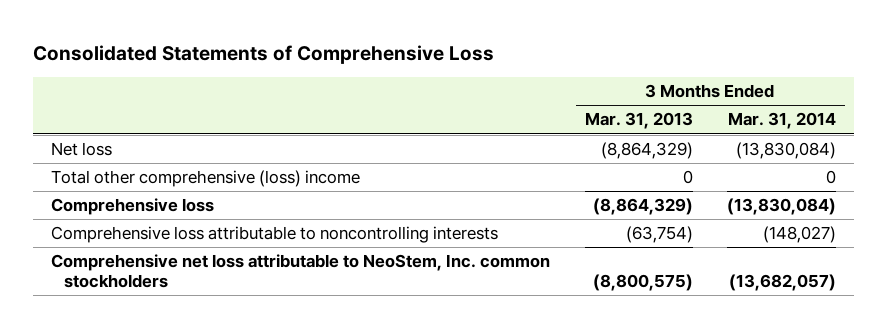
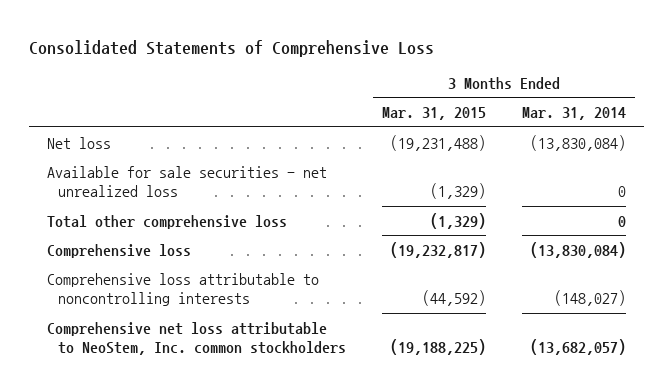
- | 3 Months Ended Mar. 31, 2013 | 3 Months Ended Mar. 31, 2014
+ | 3 Months Ended Mar. 31, 2015 | 3 Months Ended Mar. 31, 2014
- Total other comprehensive (loss) income | 0 | 0
+ Available for sale securities - net unrealized loss | (1,329) | 0
+ Total other comprehensive loss | (1,329) | 0

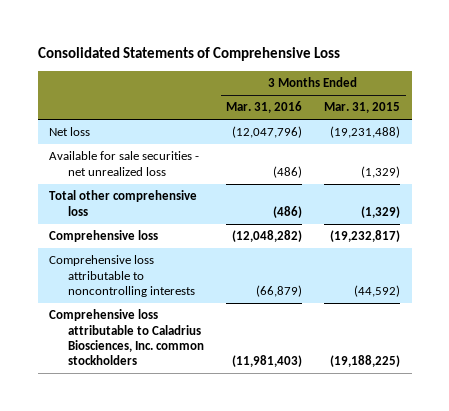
- | 3 Months Ended Mar. 31, 2015 | 3 Months Ended Mar. 31, 2014
+ | 3 Months Ended Mar. 31, 2016 | 3 Months Ended Mar. 31, 2015
- Comprehensive net loss attributable to NeoStem, Inc. common stockholders | (19,188,225) | (13,682,057)
+ Comprehensive loss attributable to Caladrius Biosciences, Inc. common stockholders | (11,981,403) | (19,188,225)

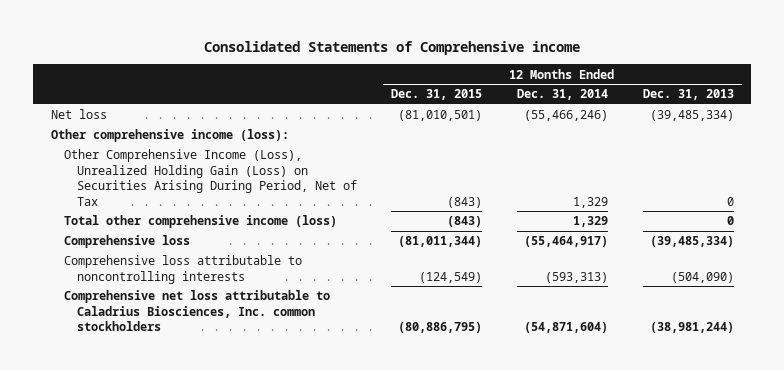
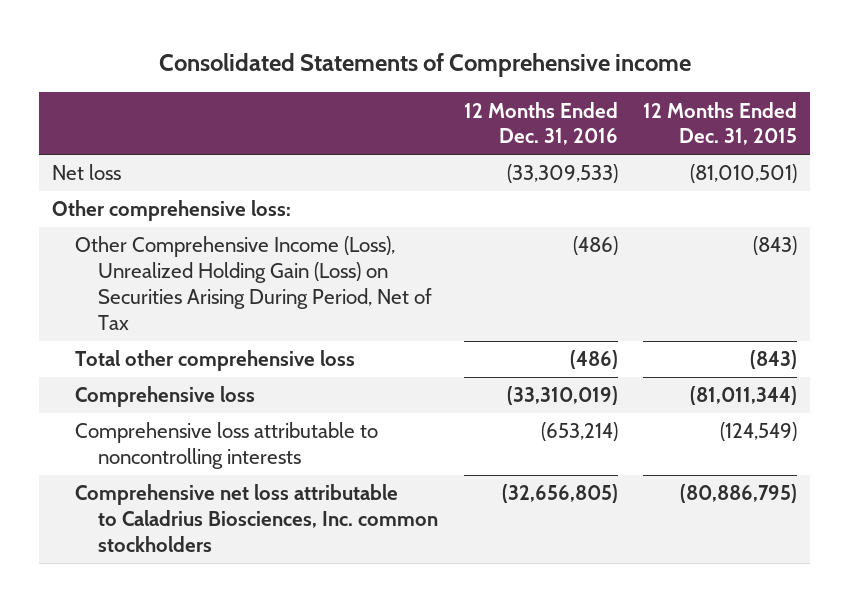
- | 12 Months Ended Dec. 31, 2015 | 12 Months Ended Dec. 31, 2014 | 12 Months Ended Dec. 31, 2013
+ | 12 Months Ended Dec. 31, 2016 | 12 Months Ended Dec. 31, 2015
- Other comprehensive income (loss):
+ Other comprehensive loss:
- Total other comprehensive income (loss) | (843) | 1,329 | 0
+ Total other comprehensive loss | (486) | (843)

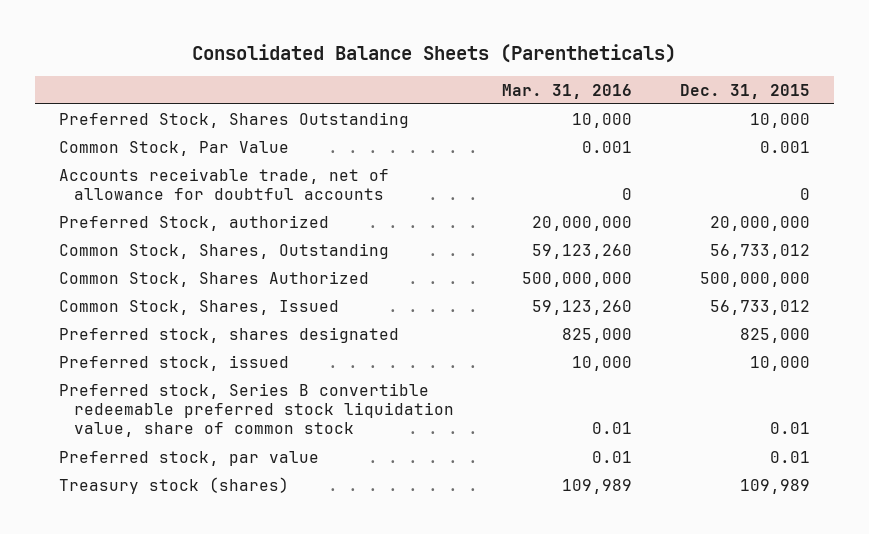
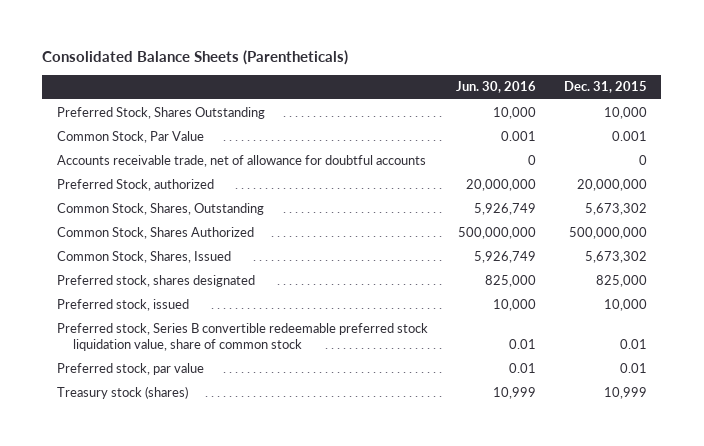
- | Mar. 31, 2016 | Dec. 31, 2015
+ | Jun. 30, 2016 | Dec. 31, 2015
- Common Stock, Shares, Outstanding | 59,123,260 | 56,733,012
+ Common Stock, Shares, Outstanding | 5,926,749 | 5,673,302
- Common Stock, Shares, Issued | 59,123,260 | 56,733,012
+ Common Stock, Shares, Issued | 5,926,749 | 5,673,302
- Treasury stock (shares) | 109,989 | 109,989
+ Treasury stock (shares) | 10,999 | 10,999

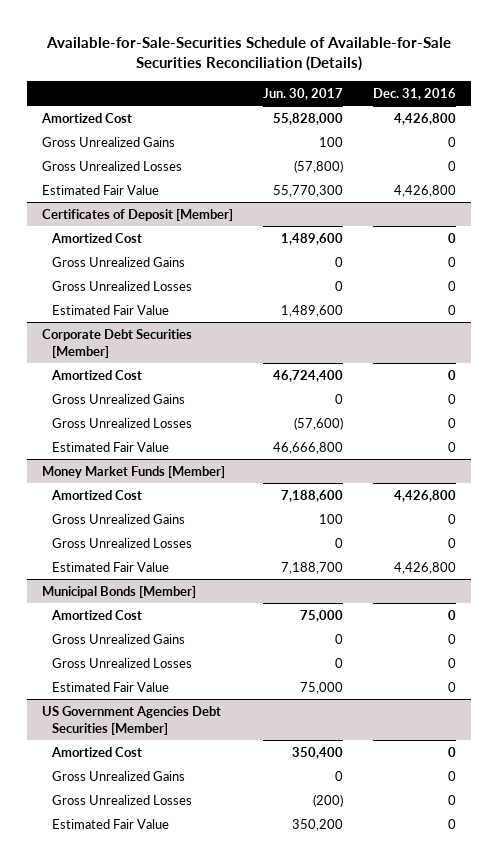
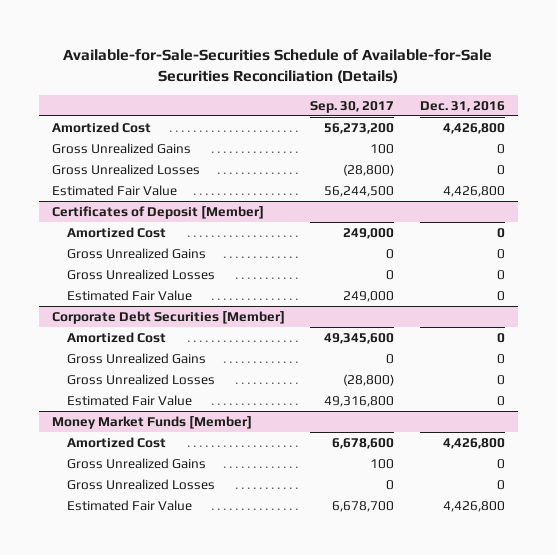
- | Jun. 30, 2017 | Dec. 31, 2016
+ | Sep. 30, 2017 | Dec. 31, 2016
- Municipal Bonds [Member]
- Amortized Cost | 75,000 | 0
- Gross Unrealized Gains | 0 | 0
- Gross Unrealized Losses | 0 | 0
- Estimated Fair Value | 75,000 | 0
- US Government Agencies Debt Securities [Member]
- Amortized Cost | 350,400 | 0
- Gross Unrealized Gains | 0 | 0
- Gross Unrealized Losses | (200) | 0
- Estimated Fair Value | 350,200 | 0

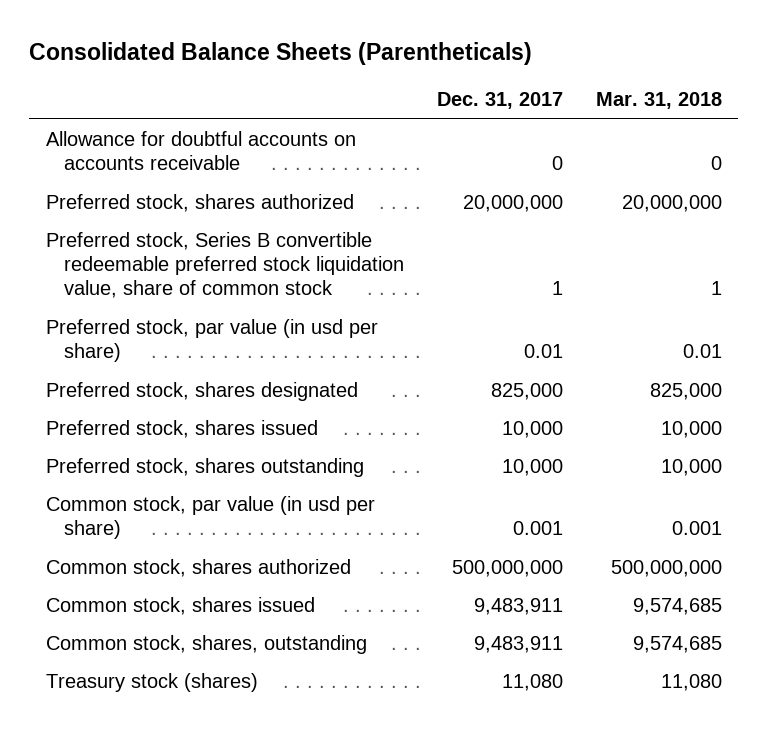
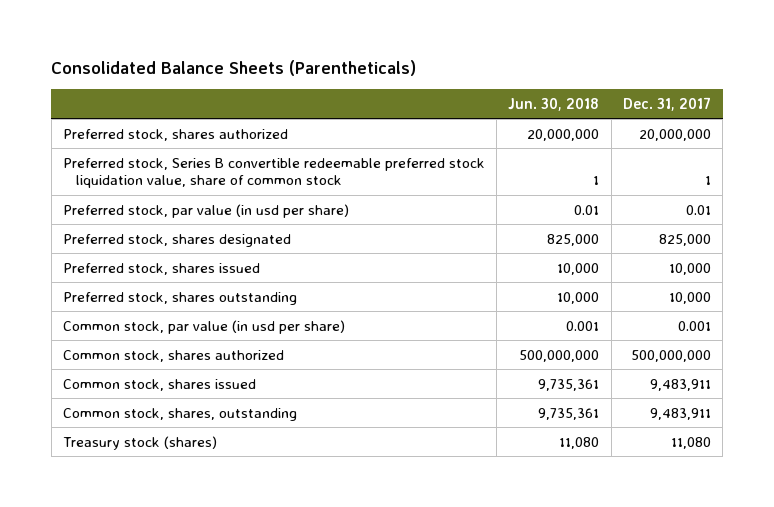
- | Dec. 31, 2017 | Mar. 31, 2018
+ | Jun. 30, 2018 | Dec. 31, 2017
- Allowance for doubtful accounts on accounts receivable | 0 | 0

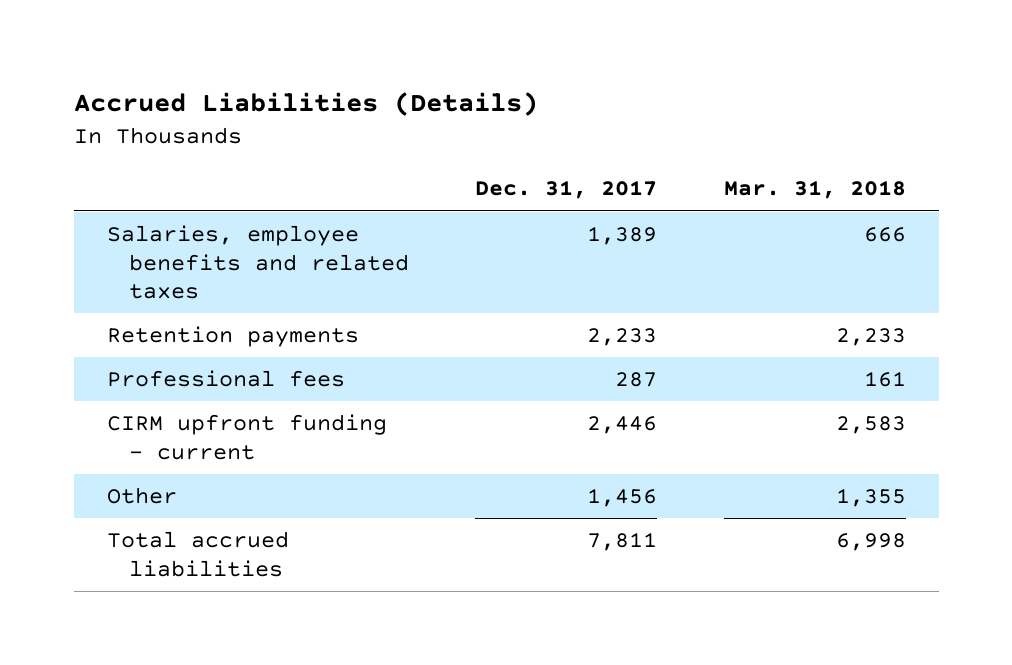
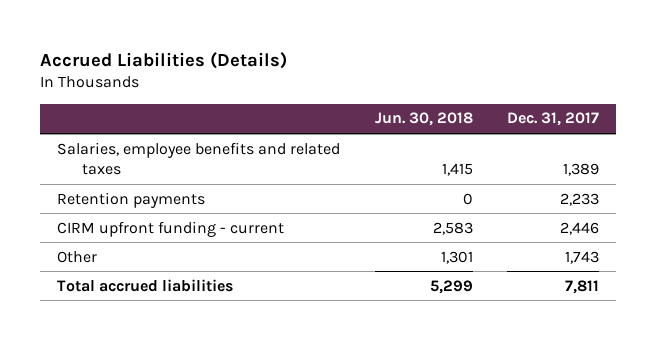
- | Dec. 31, 2017 | Mar. 31, 2018
+ | Jun. 30, 2018 | Dec. 31, 2017
- Professional fees | 287 | 161
- Other | 1,456 | 1,355
+ Other | 1,301 | 1,743

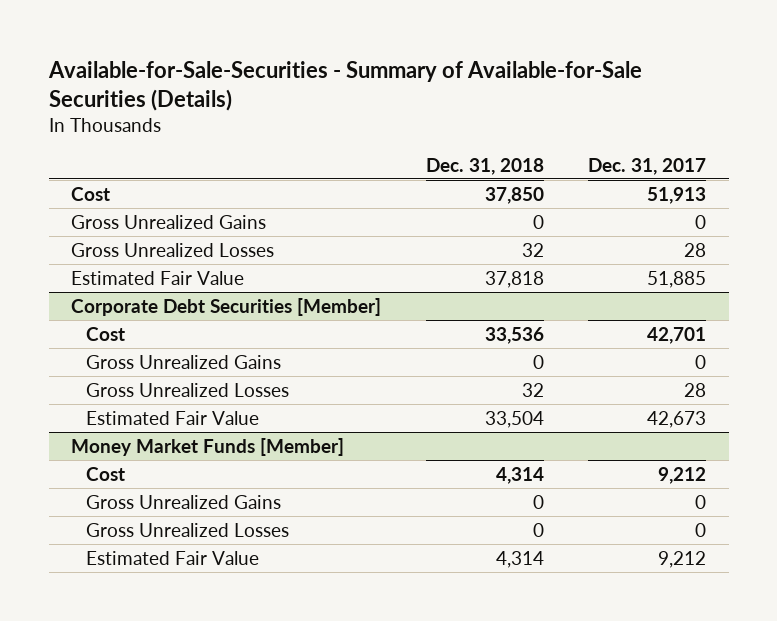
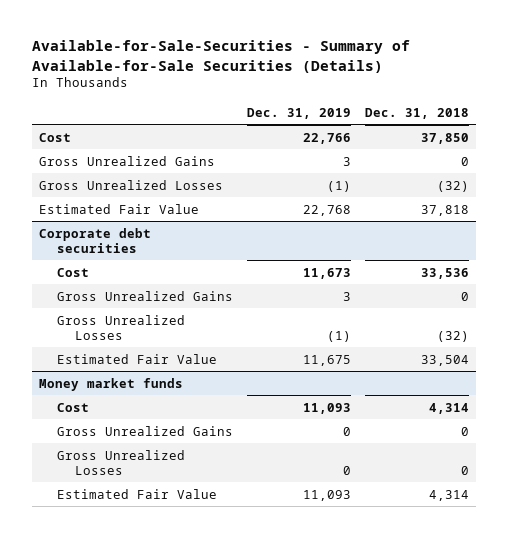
- | Dec. 31, 2018 | Dec. 31, 2017
+ | Dec. 31, 2019 | Dec. 31, 2018
- Gross Unrealized Losses | 32 | 28
+ Gross Unrealized Losses | (1) | (32)
- Corporate Debt Securities [Member]
+ Corporate debt securities
- Gross Unrealized Losses | 32 | 28
+ Gross Unrealized Losses | (1) | (32)
- Money Market Funds [Member]
+ Money market funds

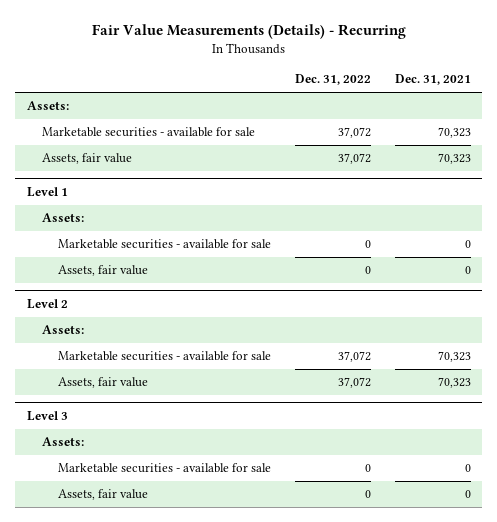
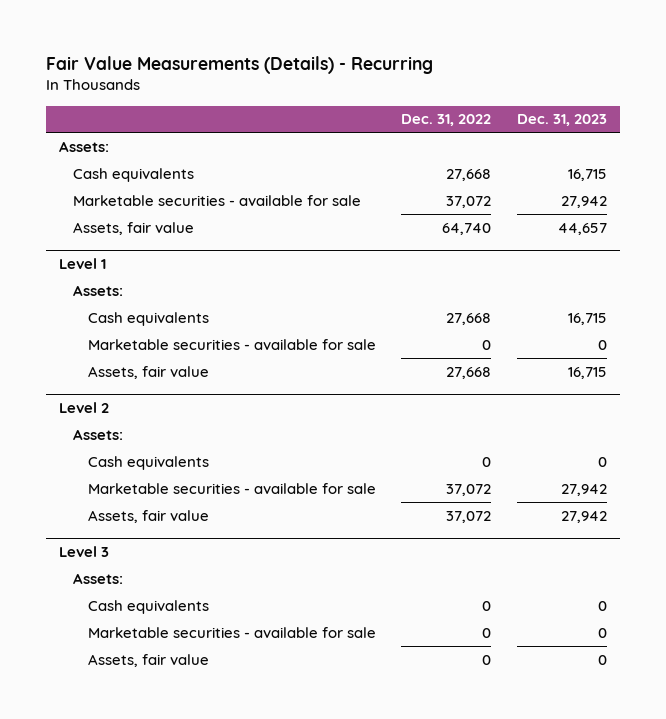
- | Dec. 31, 2022 | Dec. 31, 2021
+ | Dec. 31, 2022 | Dec. 31, 2023
+ Cash equivalents | 27,668 | 16,715
- Assets, fair value | 37,072 | 70,323
+ Assets, fair value | 64,740 | 44,657
@ Level 1
+ Cash equivalents | 27,668 | 16,715
- Assets, fair value | 0 | 0
+ Assets, fair value | 27,668 | 16,715
@ Level 2
+ Cash equivalents | 0 | 0
@ Level 3
+ Cash equivalents | 0 | 0

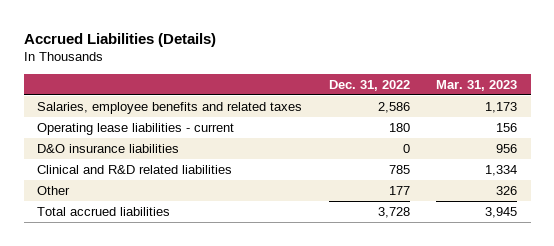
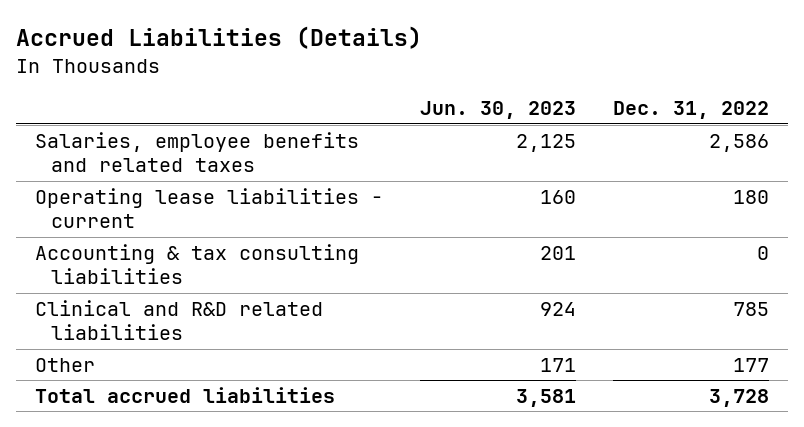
- | Dec. 31, 2022 | Mar. 31, 2023
+ | Jun. 30, 2023 | Dec. 31, 2022
- D&O insurance liabilities | 0 | 956
+ Accounting & tax consulting liabilities | 201 | 0

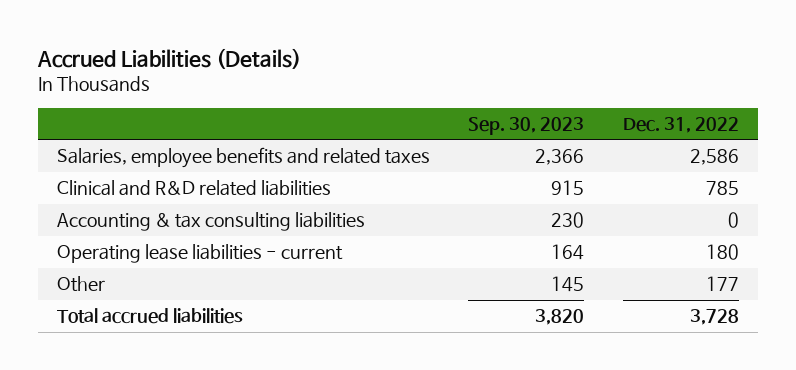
- | Jun. 30, 2023 | Dec. 31, 2022
+ | Sep. 30, 2023 | Dec. 31, 2022
moved down: Accounting & tax consulting liabilities | 230 | 0
moved down: Operating lease liabilities - current | 164 | 180

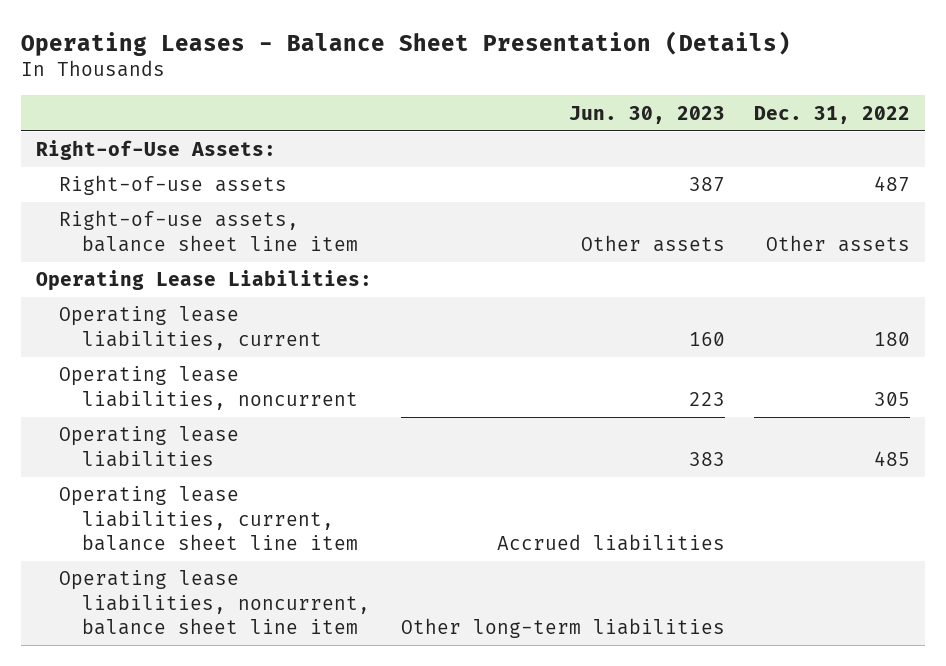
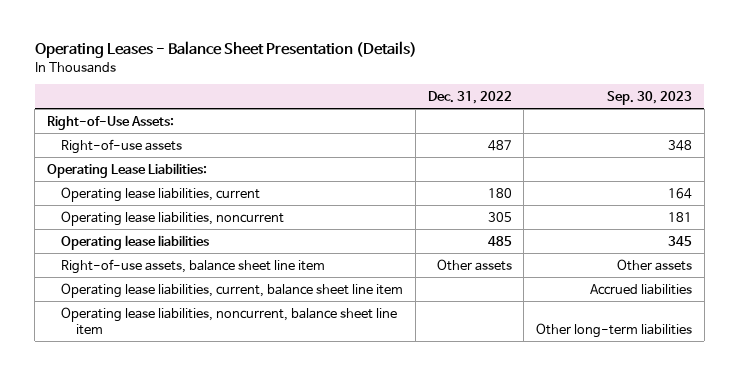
- | Jun. 30, 2023 | Dec. 31, 2022
+ | Dec. 31, 2022 | Sep. 30, 2023
moved down: Right-of-use assets, balance sheet line item | Other assets | Other assets

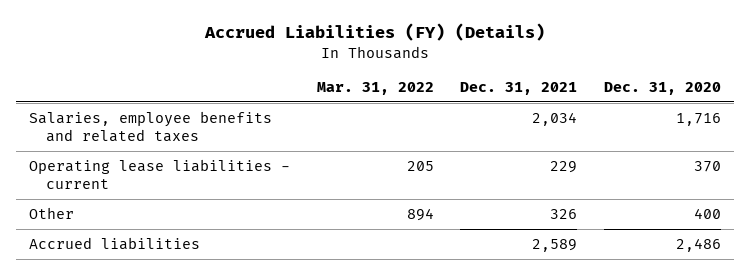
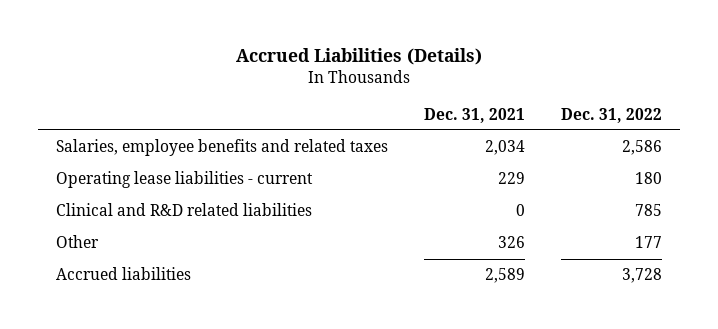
- Accrued Liabilities (FY) (Details)
+ Accrued Liabilities (Details)
- | Mar. 31, 2022 | Dec. 31, 2021 | Dec. 31, 2020
+ | Dec. 31, 2021 | Dec. 31, 2022
+ Clinical and R&D related liabilities | 0 | 785

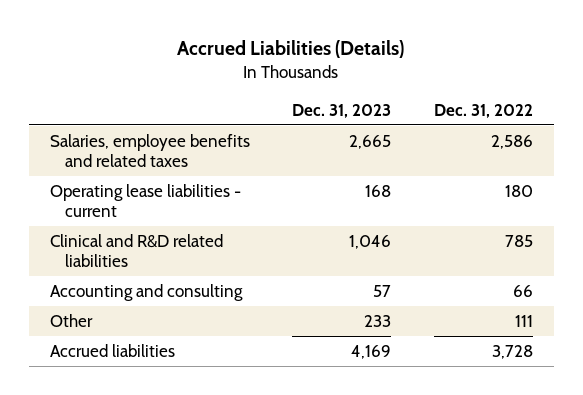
- | Dec. 31, 2021 | Dec. 31, 2022
+ | Dec. 31, 2023 | Dec. 31, 2022
- Other | 326 | 177
+ Accounting and consulting | 57 | 66
+ Other | 233 | 111

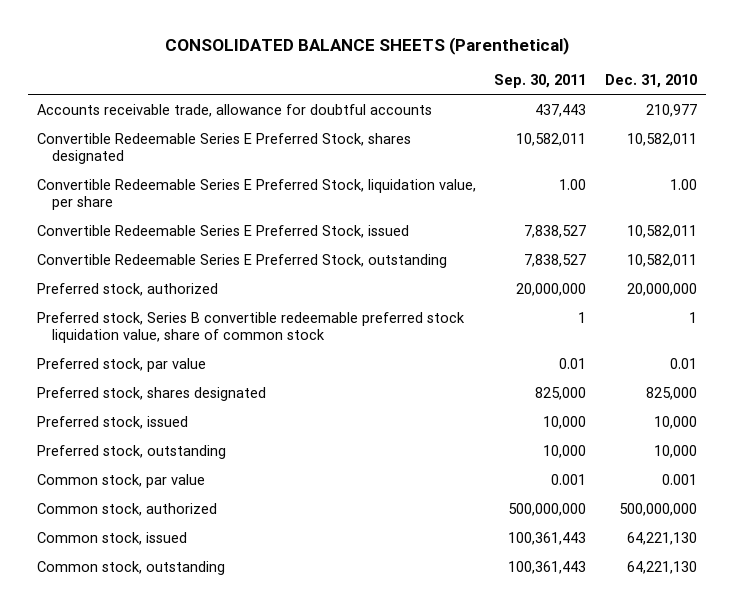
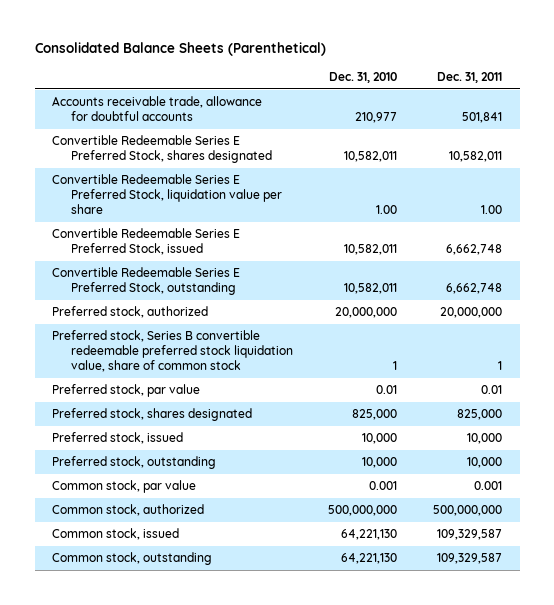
- CONSOLIDATED BALANCE SHEETS (Parenthetical)
+ Consolidated Balance Sheets (Parenthetical)
- | Sep. 30, 2011 | Dec. 31, 2010
+ | Dec. 31, 2010 | Dec. 31, 2011
- Convertible Redeemable Series E Preferred Stock, liquidation value, per share | 1.00 | 1.00
+ Convertible Redeemable Series E Preferred Stock, liquidation value per share | 1.00 | 1.00

